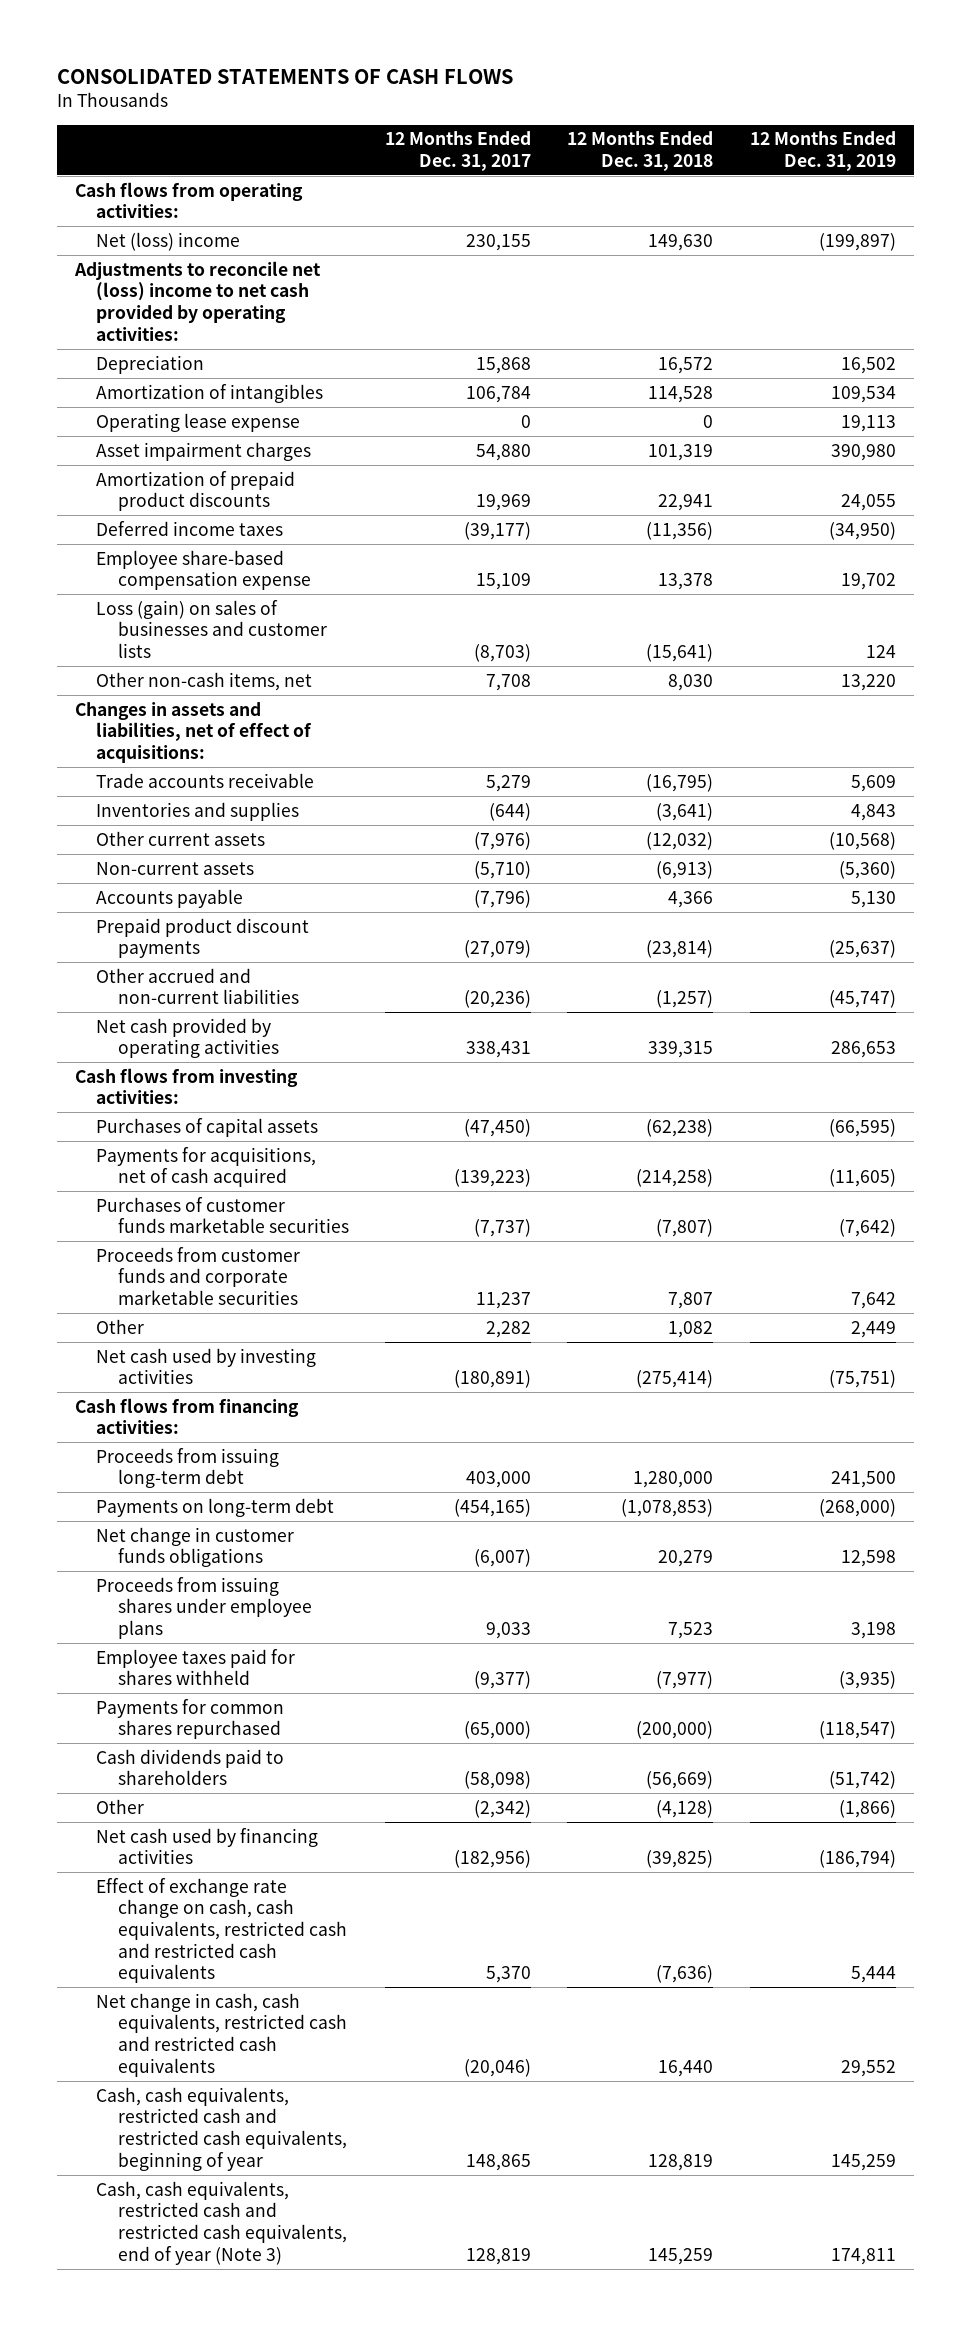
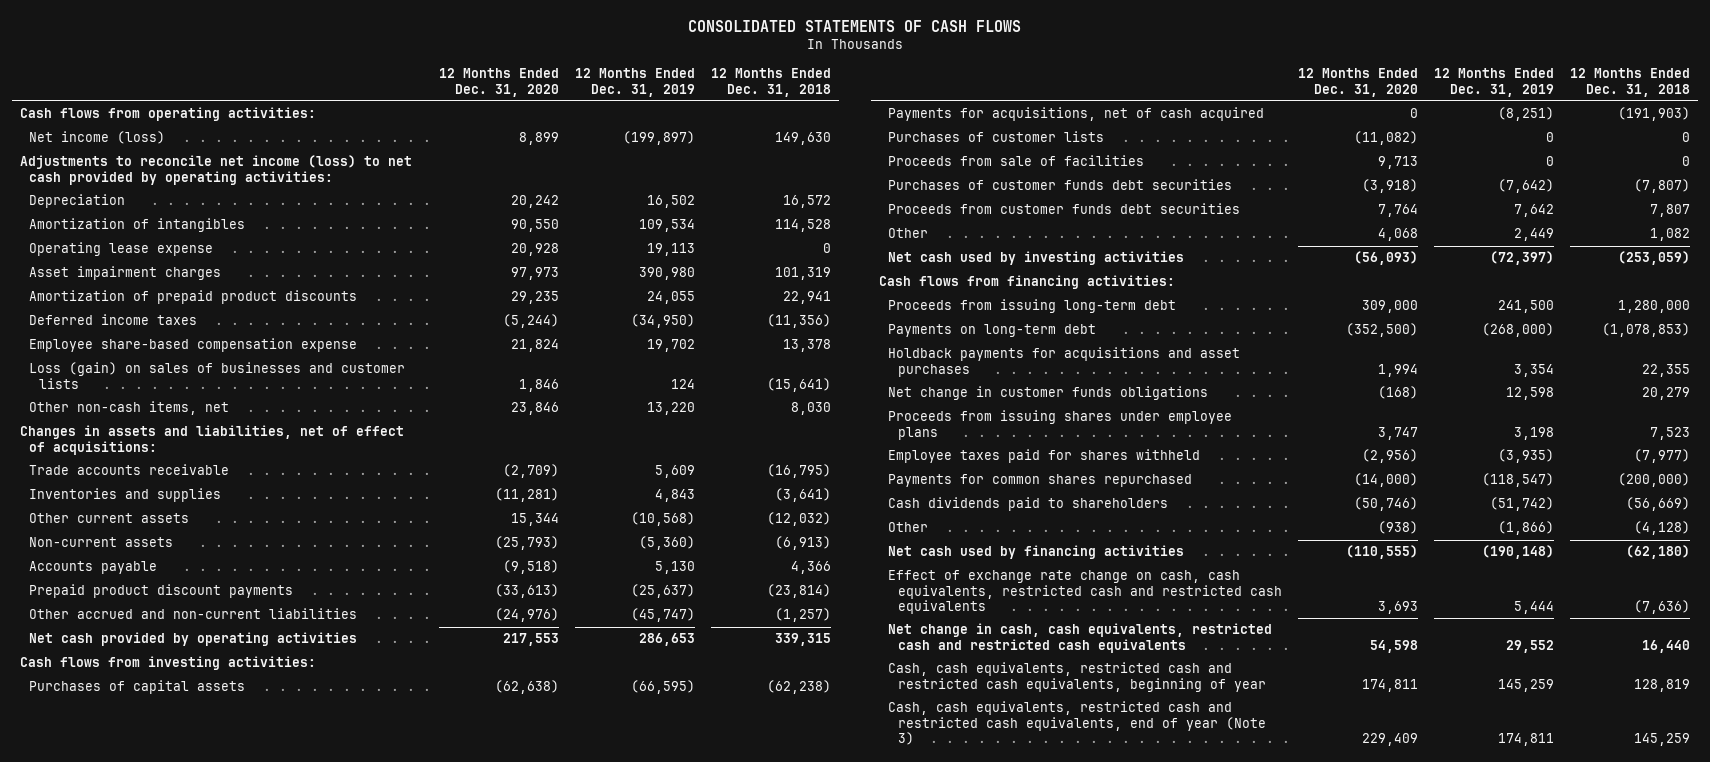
- | 12 Months Ended Dec. 31, 2017 | 12 Months Ended Dec. 31, 2018 | 12 Months Ended Dec. 31, 2019
+ | 12 Months Ended Dec. 31, 2020 | 12 Months Ended Dec. 31, 2019 | 12 Months Ended Dec. 31, 2018
- Net (loss) income | 230,155 | 149,630 | (199,897)
- Adjustments to reconcile net (loss) income to net cash provided by operating activities:
+ Net income (loss) | 8,899 | (199,897) | 149,630
+ Adjustments to reconcile net income (loss) to net cash provided by operating activities:
- Payments for acquisitions, net of cash acquired | (139,223) | (214,258) | (11,605)
- Purchases of customer funds marketable securities | (7,737) | (7,807) | (7,642)
- Proceeds from customer funds and corporate marketable securities | 11,237 | 7,807 | 7,642
+ Payments for acquisitions, net of cash acquired | 0 | (8,251) | (191,903)
+ Purchases of customer lists | (11,082) | 0 | 0
+ Proceeds from sale of facilities | 9,713 | 0 | 0
+ Purchases of customer funds debt securities | (3,918) | (7,642) | (7,807)
+ Proceeds from customer funds debt securities | 7,764 | 7,642 | 7,807
- Net cash used by investing activities | (180,891) | (275,414) | (75,751)
+ Net cash used by investing activities | (56,093) | (72,397) | (253,059)
+ Holdback payments for acquisitions and asset purchases | 1,994 | 3,354 | 22,355
- Net cash used by financing activities | (182,956) | (39,825) | (186,794)
+ Net cash used by financing activities | (110,555) | (190,148) | (62,180)

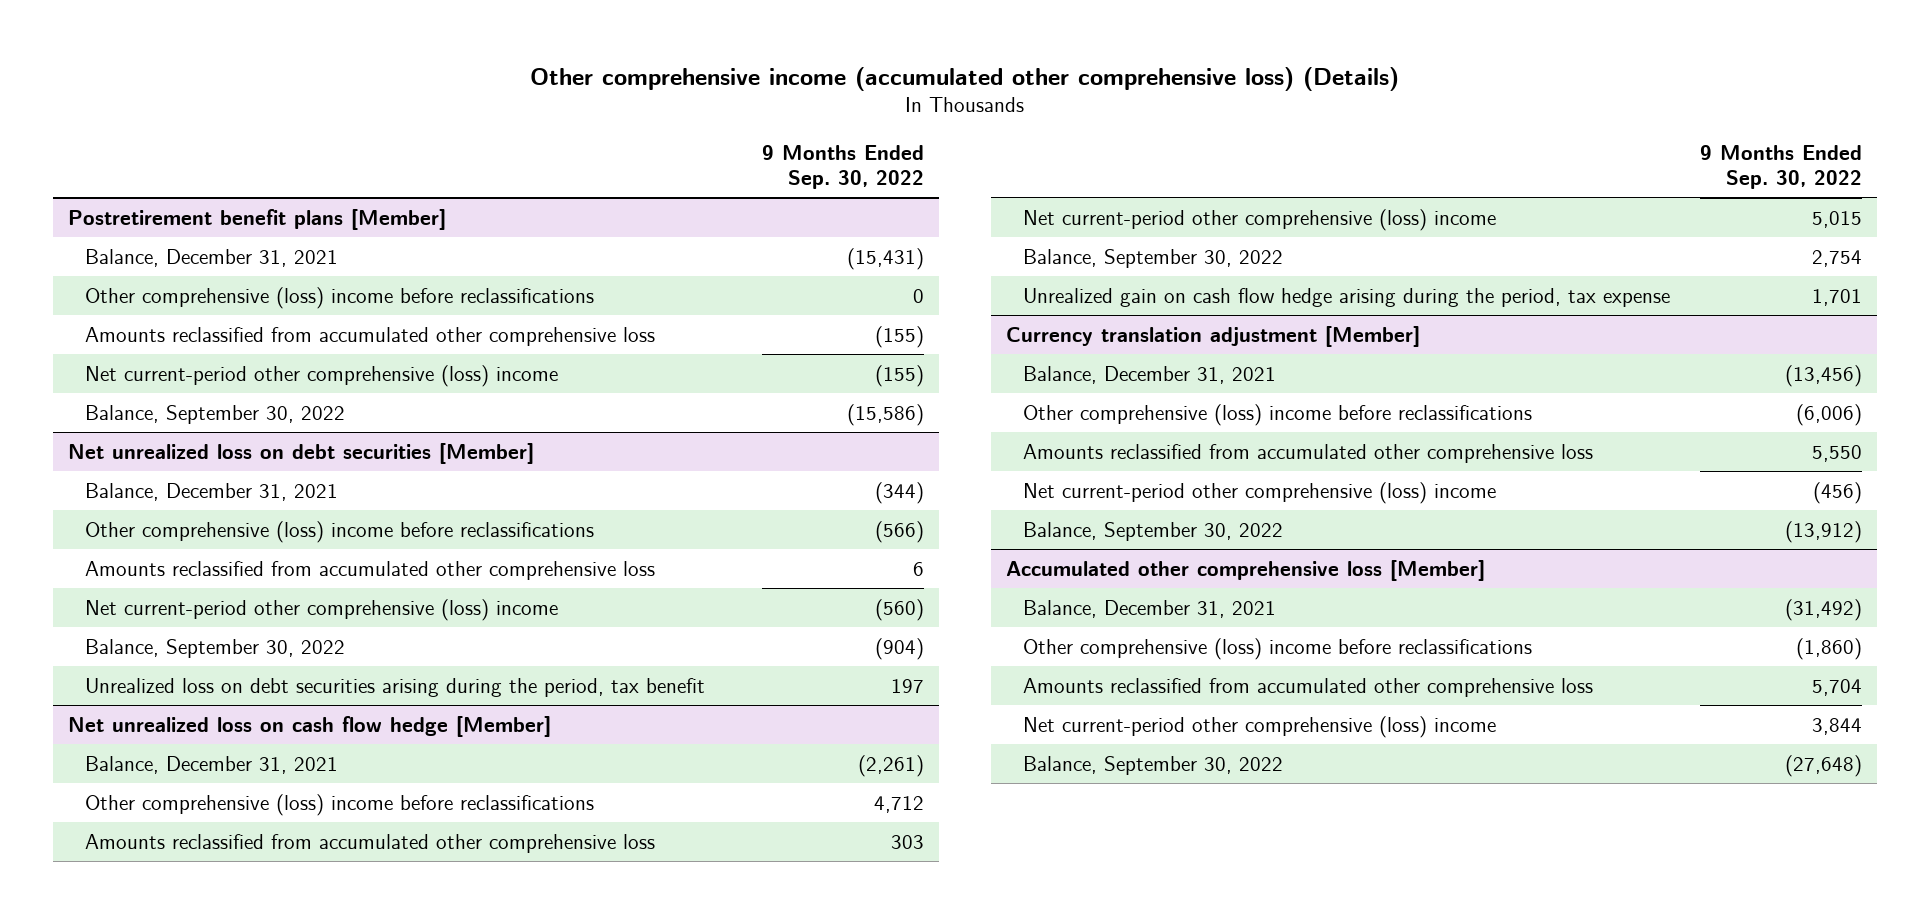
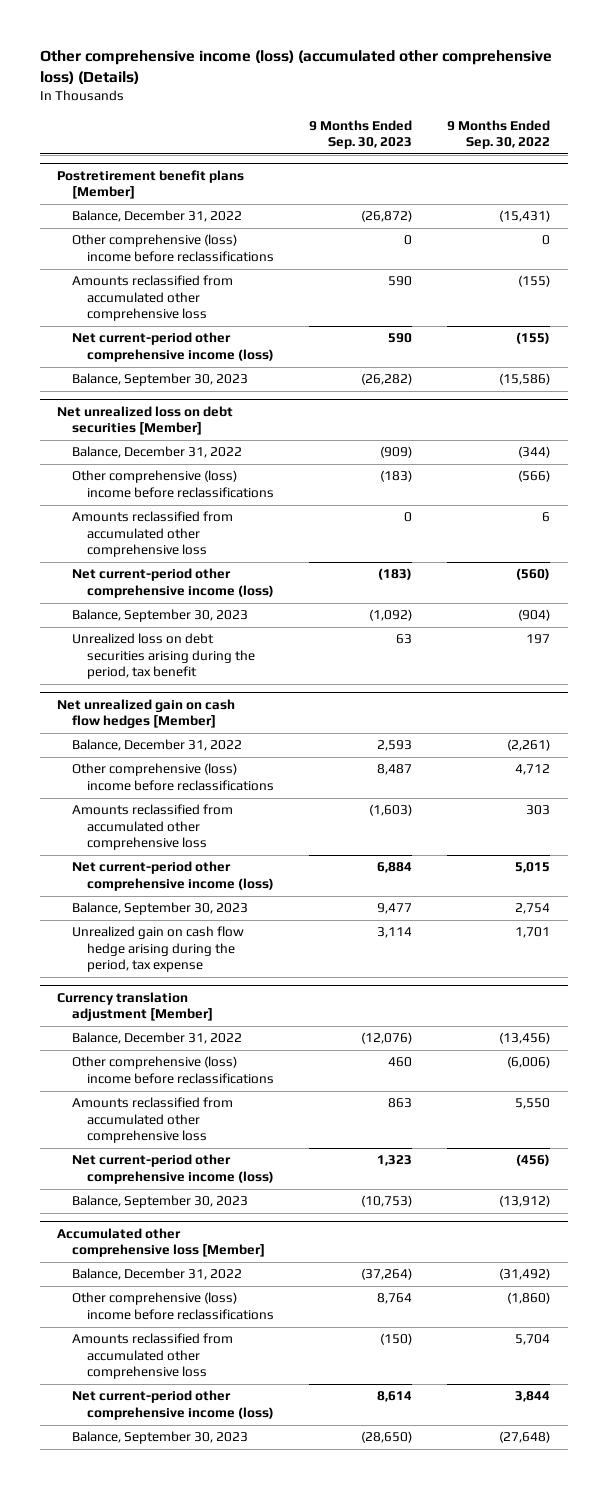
- Other comprehensive income (accumulated other comprehensive loss) (Details)
+ Other comprehensive income (loss) (accumulated other comprehensive loss) (Details)
- | 9 Months Ended Sep. 30, 2022
+ | 9 Months Ended Sep. 30, 2023 | 9 Months Ended Sep. 30, 2022
@ Postretirement benefit plans [Member]
- Balance, December 31, 2021 | (15,431)
+ Balance, December 31, 2022 | (26,872) | (15,431)
- Net current-period other comprehensive (loss) income | (155)
- Balance, September 30, 2022 | (15,586)
+ Net current-period other comprehensive income (loss) | 590 | (155)
+ Balance, September 30, 2023 | (26,282) | (15,586)
@ Net unrealized loss on debt securities [Member]
- Balance, December 31, 2021 | (344)
+ Balance, December 31, 2022 | (909) | (344)
- Net current-period other comprehensive (loss) income | (560)
- Balance, September 30, 2022 | (904)
+ Net current-period other comprehensive income (loss) | (183) | (560)
+ Balance, September 30, 2023 | (1,092) | (904)
- Net unrealized loss on cash flow hedge [Member]
- Balance, December 31, 2021 | (2,261)
+ Net unrealized gain on cash flow hedges [Member]
+ Balance, December 31, 2022 | 2,593 | (2,261)
- Net current-period other comprehensive (loss) income | 5,015
- Balance, September 30, 2022 | 2,754
+ Net current-period other comprehensive income (loss) | 6,884 | 5,015
+ Balance, September 30, 2023 | 9,477 | 2,754
@ Currency translation adjustment [Member]
- Balance, December 31, 2021 | (13,456)
+ Balance, December 31, 2022 | (12,076) | (13,456)
- Net current-period other comprehensive (loss) income | (456)
- Balance, September 30, 2022 | (13,912)
+ Net current-period other comprehensive income (loss) | 1,323 | (456)
+ Balance, September 30, 2023 | (10,753) | (13,912)
@ Accumulated other comprehensive loss [Member]
- Balance, December 31, 2021 | (31,492)
+ Balance, December 31, 2022 | (37,264) | (31,492)
- Net current-period other comprehensive (loss) income | 3,844
- Balance, September 30, 2022 | (27,648)
+ Net current-period other comprehensive income (loss) | 8,614 | 3,844
+ Balance, September 30, 2023 | (28,650) | (27,648)

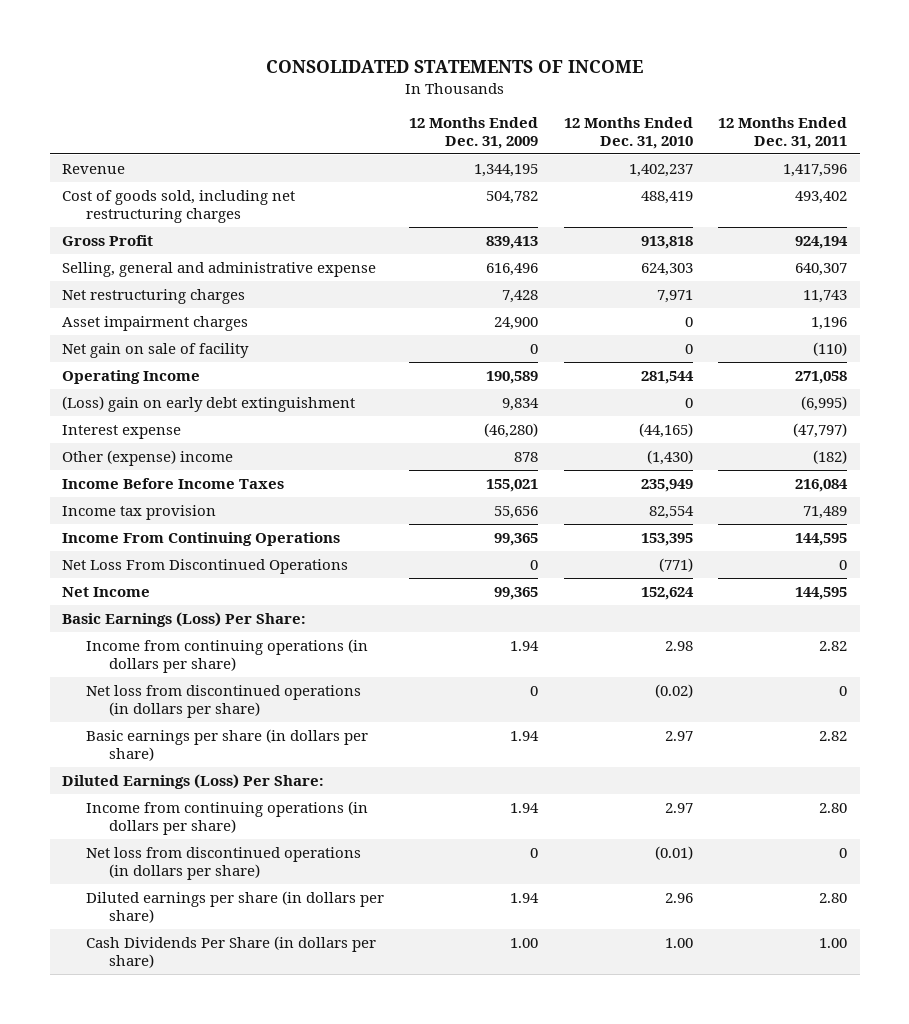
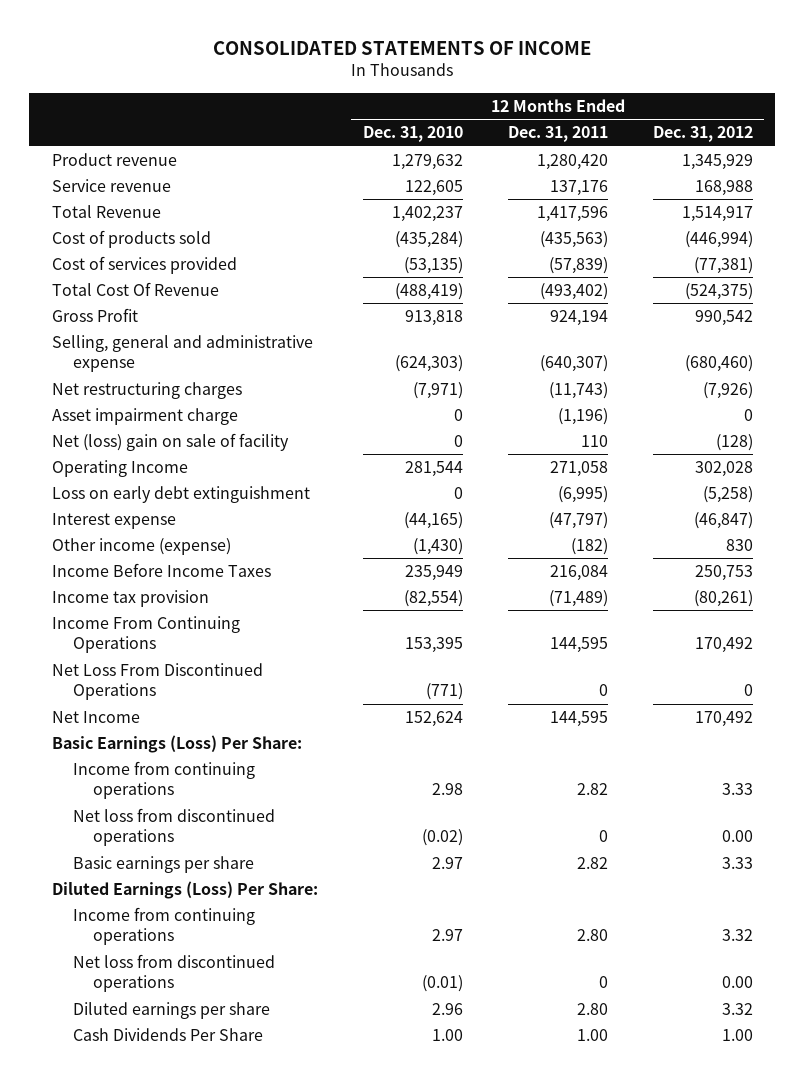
- | 12 Months Ended Dec. 31, 2009 | 12 Months Ended Dec. 31, 2010 | 12 Months Ended Dec. 31, 2011
+ | 12 Months Ended Dec. 31, 2010 | 12 Months Ended Dec. 31, 2011 | 12 Months Ended Dec. 31, 2012
- Revenue | 1,344,195 | 1,402,237 | 1,417,596
- Cost of goods sold, including net restructuring charges | 504,782 | 488,419 | 493,402
+ Product revenue | 1,279,632 | 1,280,420 | 1,345,929
+ Service revenue | 122,605 | 137,176 | 168,988
+ Total Revenue | 1,402,237 | 1,417,596 | 1,514,917
+ Cost of products sold | (435,284) | (435,563) | (446,994)
+ Cost of services provided | (53,135) | (57,839) | (77,381)
+ Total Cost Of Revenue | (488,419) | (493,402) | (524,375)
- Selling, general and administrative expense | 616,496 | 624,303 | 640,307
- Net restructuring charges | 7,428 | 7,971 | 11,743
- Asset impairment charges | 24,900 | 0 | 1,196
- Net gain on sale of facility | 0 | 0 | (110)
+ Selling, general and administrative expense | (624,303) | (640,307) | (680,460)
+ Net restructuring charges | (7,971) | (11,743) | (7,926)
+ Asset impairment charge | 0 | (1,196) | 0
+ Net (loss) gain on sale of facility | 0 | 110 | (128)
- (Loss) gain on early debt extinguishment | 9,834 | 0 | (6,995)
+ Loss on early debt extinguishment | 0 | (6,995) | (5,258)
- Other (expense) income | 878 | (1,430) | (182)
+ Other income (expense) | (1,430) | (182) | 830
- Income tax provision | 55,656 | 82,554 | 71,489
+ Income tax provision | (82,554) | (71,489) | (80,261)
- Income from continuing operations (in dollars per share) | 1.94 | 2.98 | 2.82
- Net loss from discontinued operations (in dollars per share) | 0 | (0.02) | 0
- Basic earnings per share (in dollars per share) | 1.94 | 2.97 | 2.82
+ Income from continuing operations | 2.98 | 2.82 | 3.33
+ Net loss from discontinued operations | (0.02) | 0 | 0.00
+ Basic earnings per share | 2.97 | 2.82 | 3.33
- Income from continuing operations (in dollars per share) | 1.94 | 2.97 | 2.80
- Net loss from discontinued operations (in dollars per share) | 0 | (0.01) | 0
- Diluted earnings per share (in dollars per share) | 1.94 | 2.96 | 2.80
- Cash Dividends Per Share (in dollars per share) | 1.00 | 1.00 | 1.00
+ Income from continuing operations | 2.97 | 2.80 | 3.32
+ Net loss from discontinued operations | (0.01) | 0 | 0.00
+ Diluted earnings per share | 2.96 | 2.80 | 3.32
+ Cash Dividends Per Share | 1.00 | 1.00 | 1.00

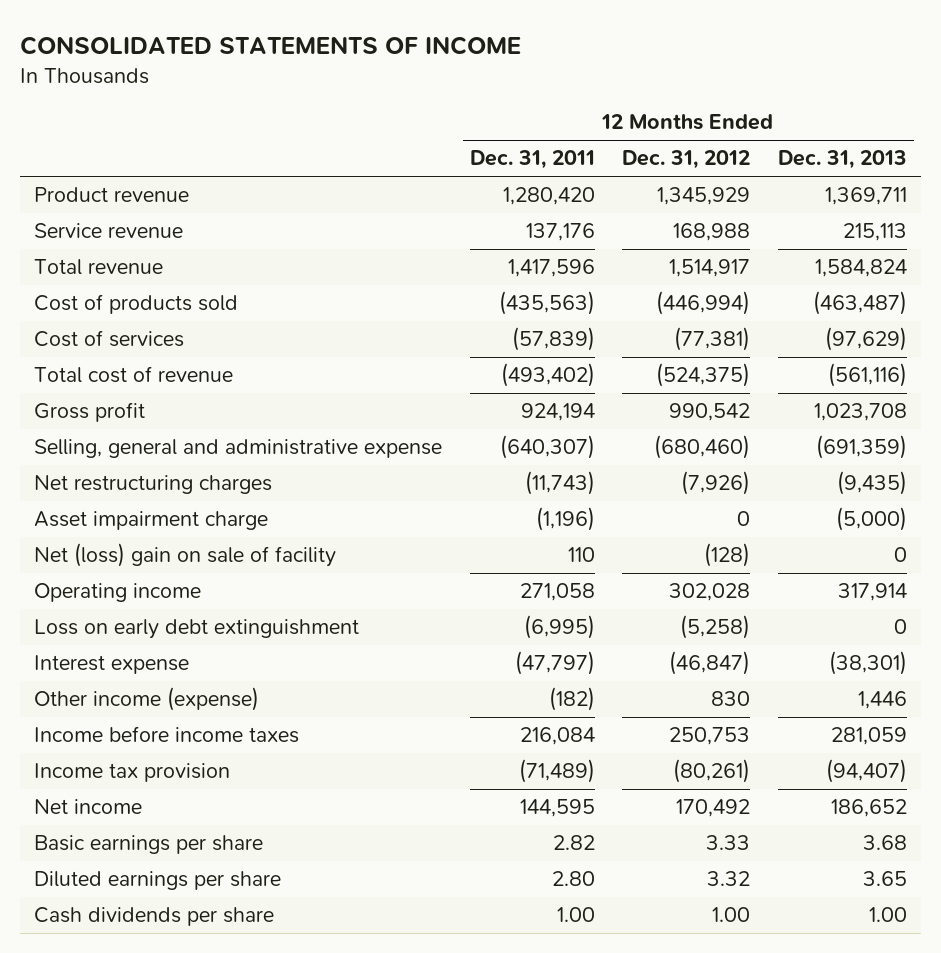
- | 12 Months Ended Dec. 31, 2010 | 12 Months Ended Dec. 31, 2011 | 12 Months Ended Dec. 31, 2012
+ | 12 Months Ended Dec. 31, 2011 | 12 Months Ended Dec. 31, 2012 | 12 Months Ended Dec. 31, 2013
- Total Revenue | 1,402,237 | 1,417,596 | 1,514,917
+ Total revenue | 1,417,596 | 1,514,917 | 1,584,824
- Cost of services provided | (53,135) | (57,839) | (77,381)
- Total Cost Of Revenue | (488,419) | (493,402) | (524,375)
- Gross Profit | 913,818 | 924,194 | 990,542
+ Cost of services | (57,839) | (77,381) | (97,629)
+ Total cost of revenue | (493,402) | (524,375) | (561,116)
+ Gross profit | 924,194 | 990,542 | 1,023,708
- Operating Income | 281,544 | 271,058 | 302,028
+ Operating income | 271,058 | 302,028 | 317,914
- Income Before Income Taxes | 235,949 | 216,084 | 250,753
+ Income before income taxes | 216,084 | 250,753 | 281,059
- Income From Continuing Operations | 153,395 | 144,595 | 170,492
- Net Loss From Discontinued Operations | (771) | 0 | 0
- Net Income | 152,624 | 144,595 | 170,492
- Basic Earnings (Loss) Per Share:
- Income from continuing operations | 2.98 | 2.82 | 3.33
- Net loss from discontinued operations | (0.02) | 0 | 0.00
+ Net income | 144,595 | 170,492 | 186,652
- Diluted Earnings (Loss) Per Share:
- Income from continuing operations | 2.97 | 2.80 | 3.32
- Net loss from discontinued operations | (0.01) | 0 | 0.00
- Cash Dividends Per Share | 1.00 | 1.00 | 1.00
+ Cash dividends per share | 1.00 | 1.00 | 1.00

